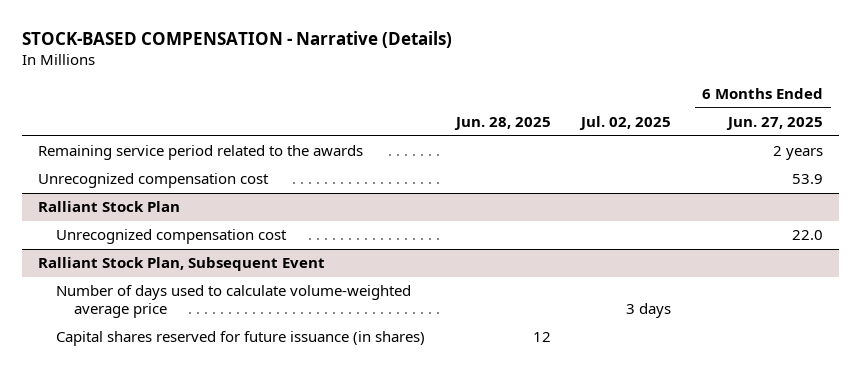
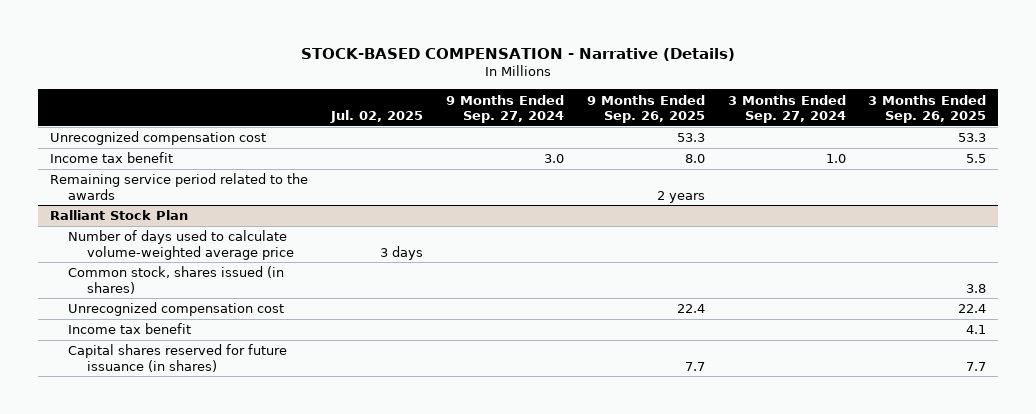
- | Jun. 28, 2025 | Jul. 02, 2025 | 6 Months Ended Jun. 27, 2025
+ | Jul. 02, 2025 | 9 Months Ended Sep. 27, 2024 | 9 Months Ended Sep. 26, 2025 | 3 Months Ended Sep. 27, 2024 | 3 Months Ended Sep. 26, 2025
+ Income tax benefit | | 3.0 | 8.0 | 1.0 | 5.5
moved down: Remaining service period related to the awards | | | 2 years | |
@ Ralliant Stock Plan
+ Number of days used to calculate volume-weighted average price | 3 days | | | |
+ Common stock, shares issued (in shares) | | | | | 3.8
- Ralliant Stock Plan, Subsequent Event
- Number of days used to calculate volume-weighted average price | | 3 days |
- Capital shares reserved for future issuance (in shares) | 12 | |
@ Ralliant Stock Plan
+ Income tax benefit | | | | | 4.1
+ Capital shares reserved for future issuance (in shares) | | | 7.7 | | 7.7

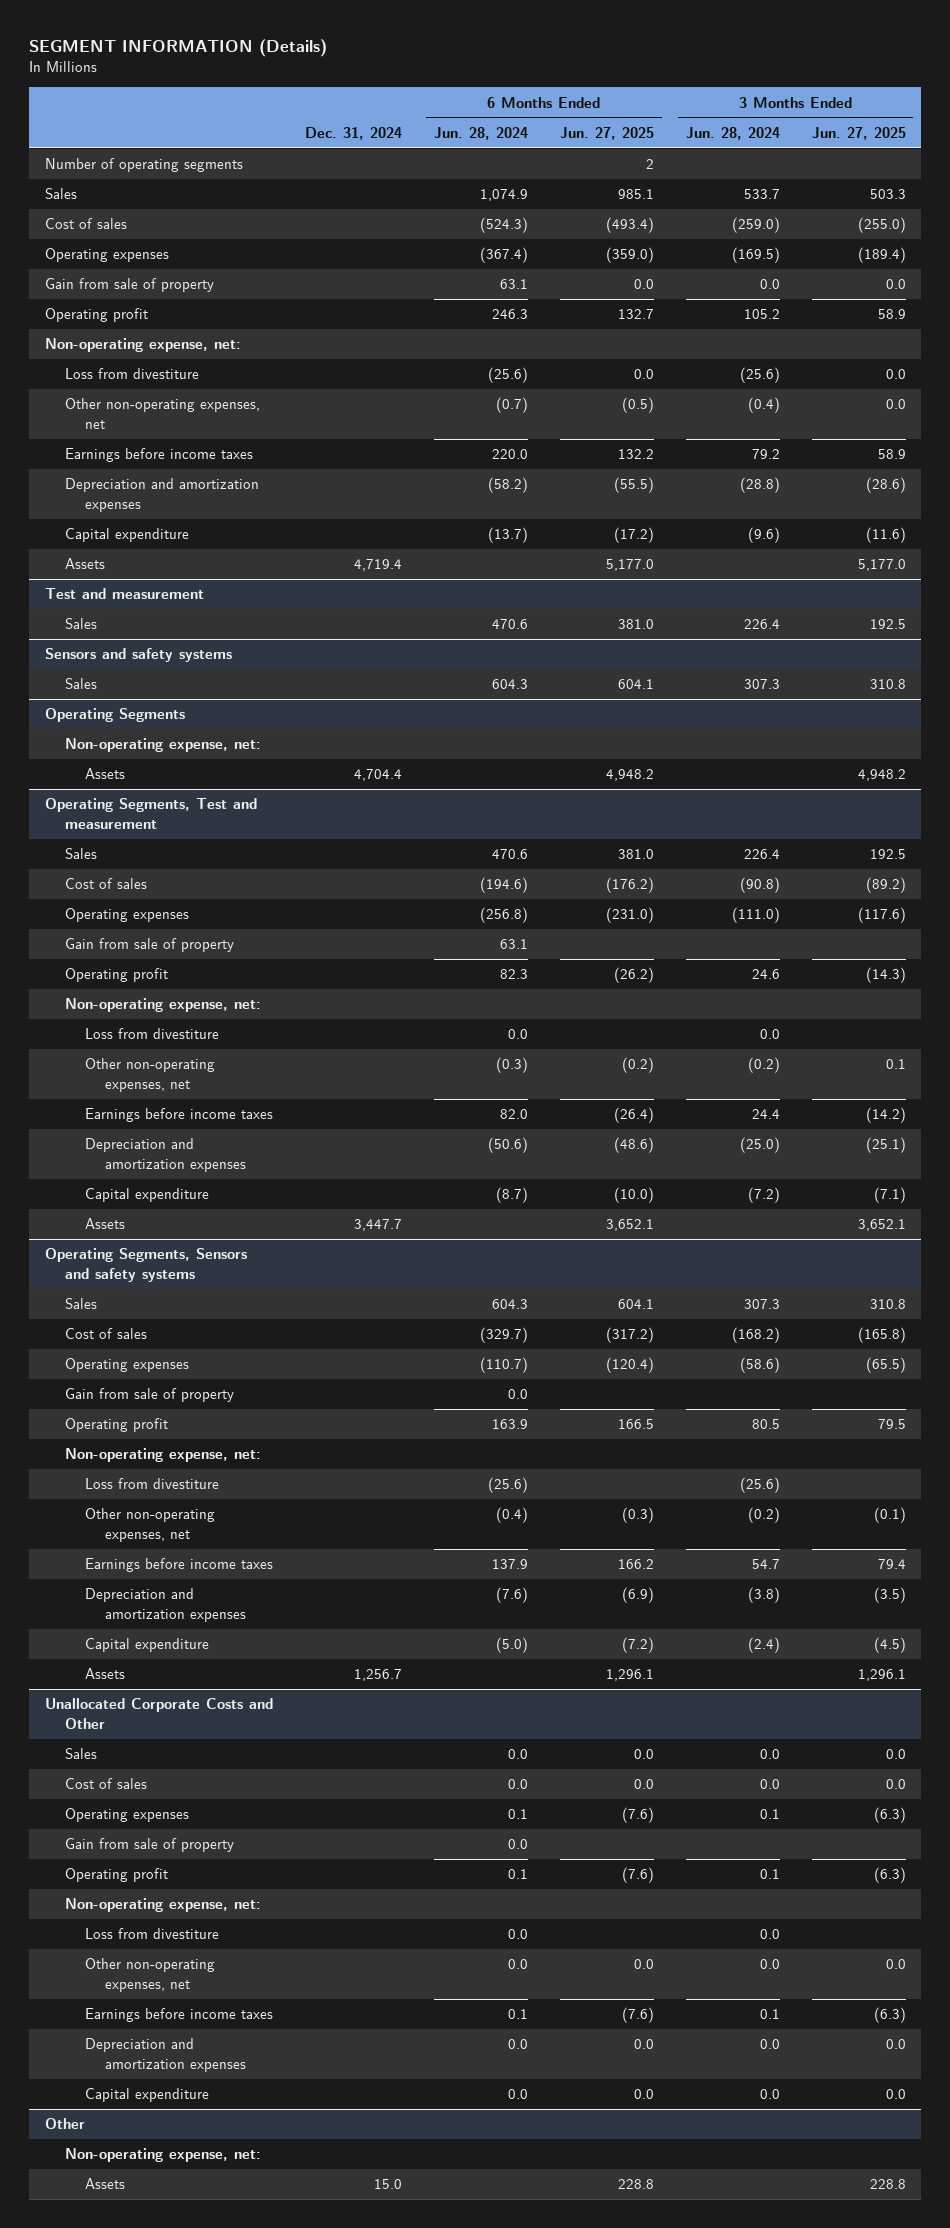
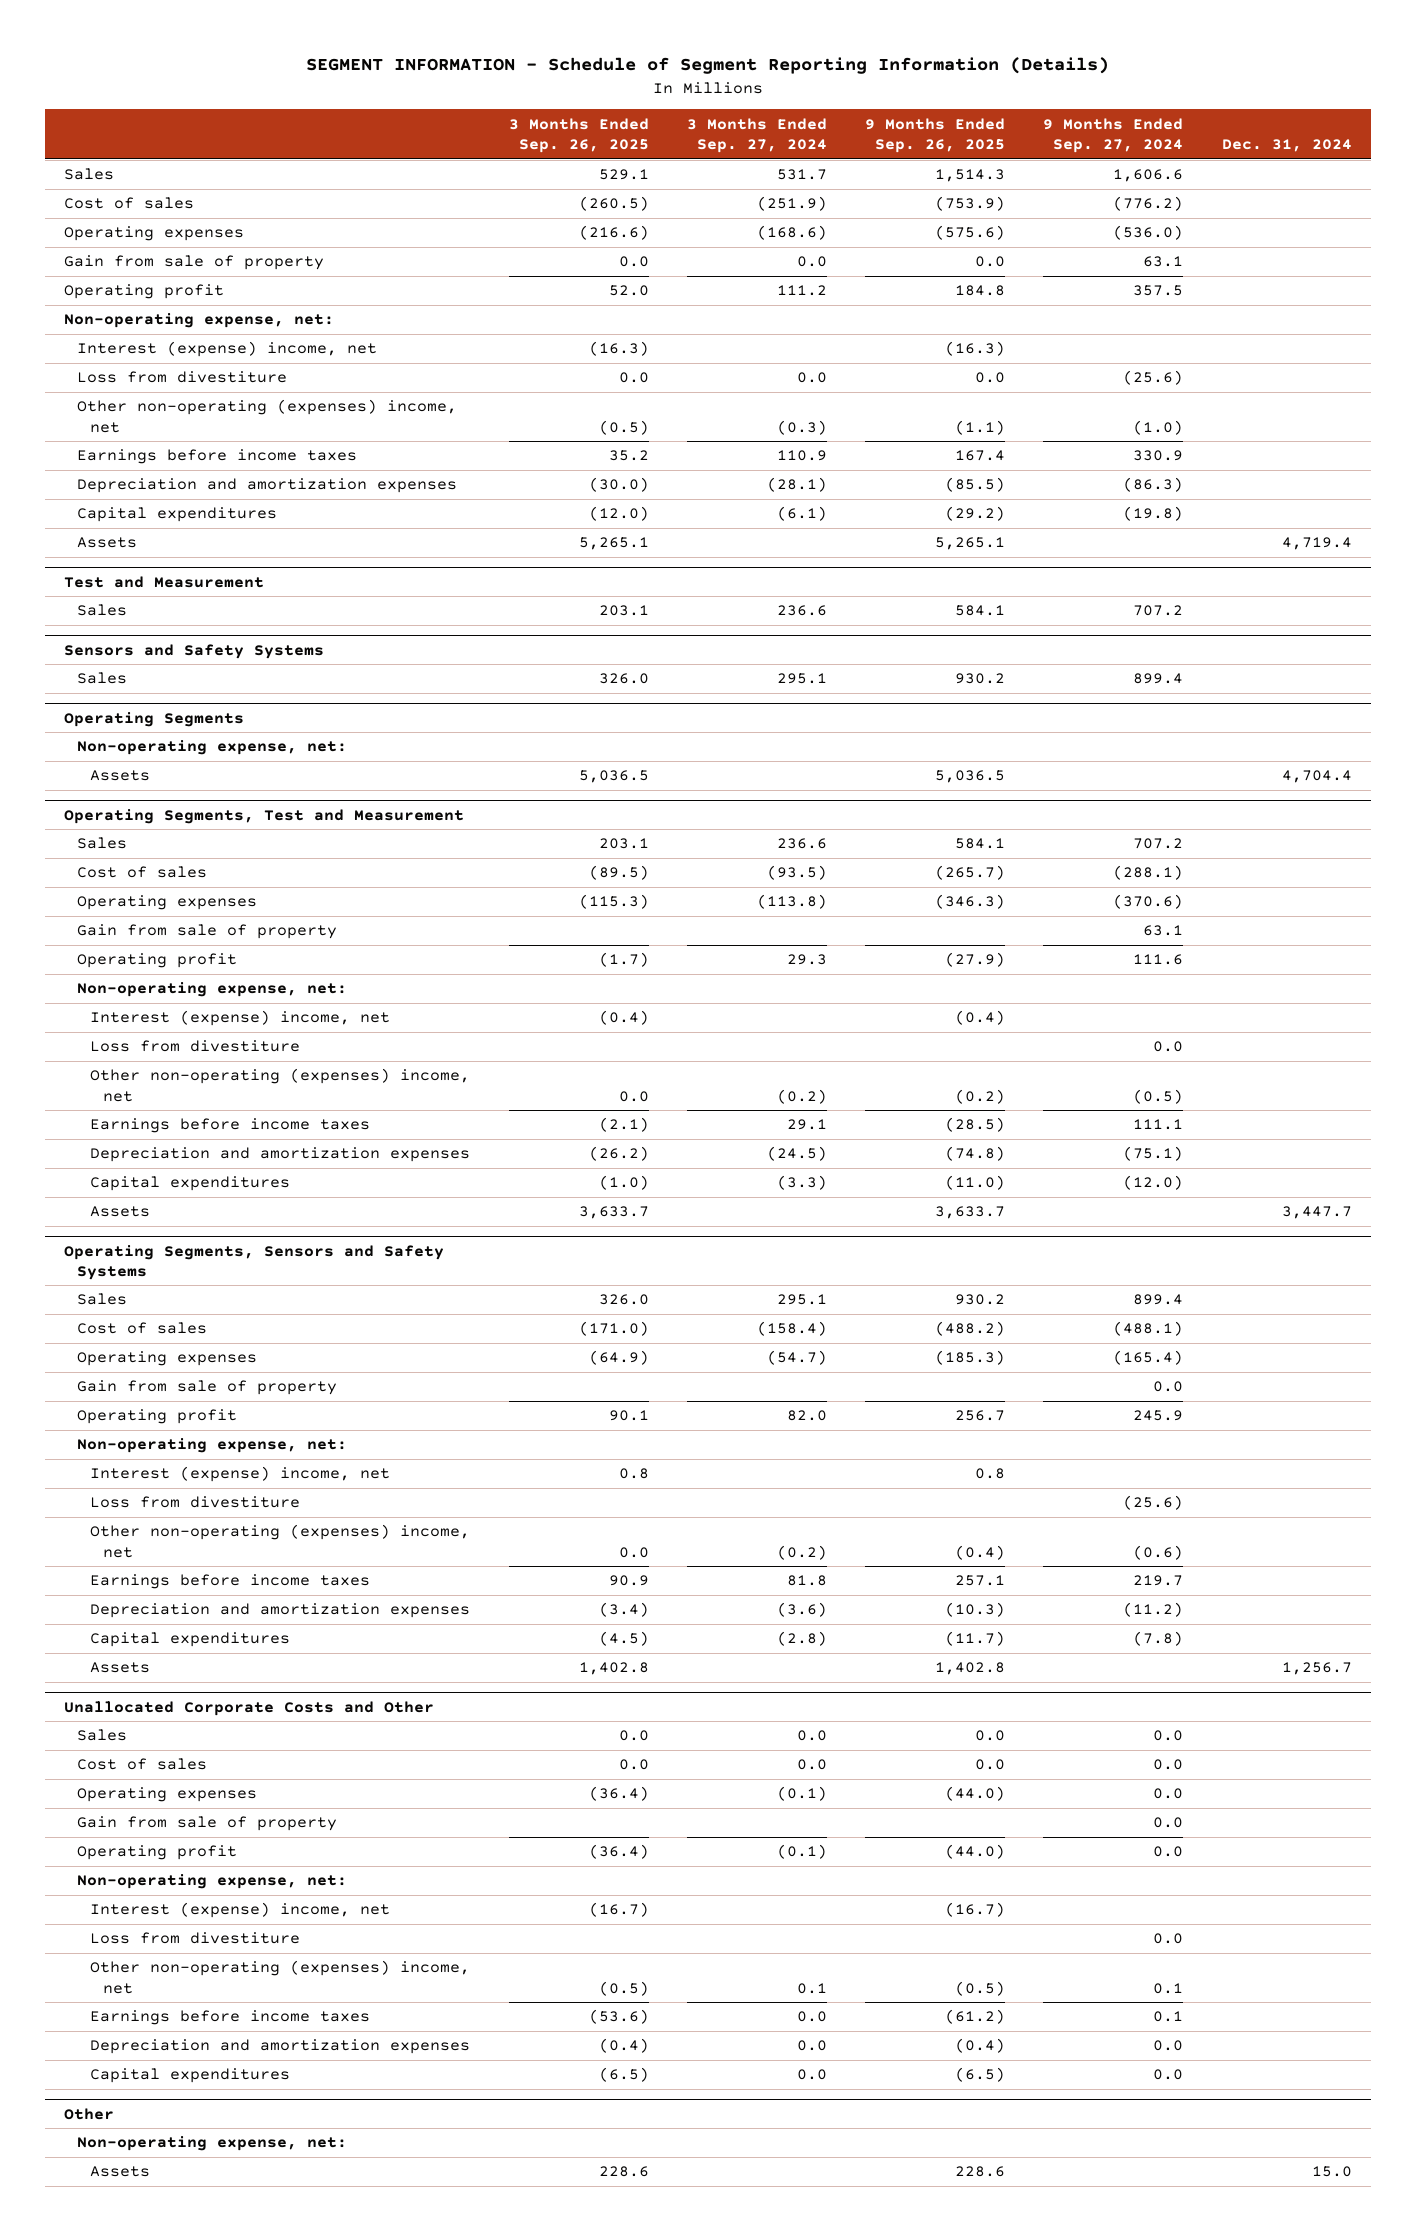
- SEGMENT INFORMATION (Details)
+ SEGMENT INFORMATION - Schedule of Segment Reporting Information (Details)
- | Dec. 31, 2024 | 6 Months Ended Jun. 28, 2024 | 6 Months Ended Jun. 27, 2025 | 3 Months Ended Jun. 28, 2024 | 3 Months Ended Jun. 27, 2025
+ | 3 Months Ended Sep. 26, 2025 | 3 Months Ended Sep. 27, 2024 | 9 Months Ended Sep. 26, 2025 | 9 Months Ended Sep. 27, 2024 | Dec. 31, 2024
- Number of operating segments | | | 2 | |
+ Interest (expense) income, net | (16.3) | | (16.3) | |
- Other non-operating expenses, net | | (0.7) | (0.5) | (0.4) | 0.0
+ Other non-operating (expenses) income, net | (0.5) | (0.3) | (1.1) | (1.0) |
- Capital expenditure | | (13.7) | (17.2) | (9.6) | (11.6)
+ Capital expenditures | (12.0) | (6.1) | (29.2) | (19.8) |
- Test and measurement
+ Test and Measurement
- Sensors and safety systems
+ Sensors and Safety Systems
- Operating Segments, Test and measurement
+ Operating Segments, Test and Measurement
+ Interest (expense) income, net | (0.4) | | (0.4) | |
- Other non-operating expenses, net | | (0.3) | (0.2) | (0.2) | 0.1
+ Other non-operating (expenses) income, net | 0.0 | (0.2) | (0.2) | (0.5) |
- Capital expenditure | | (8.7) | (10.0) | (7.2) | (7.1)
+ Capital expenditures | (1.0) | (3.3) | (11.0) | (12.0) |
- Operating Segments, Sensors and safety systems
+ Operating Segments, Sensors and Safety Systems
+ Interest (expense) income, net | 0.8 | | 0.8 | |
- Other non-operating expenses, net | | (0.4) | (0.3) | (0.2) | (0.1)
+ Other non-operating (expenses) income, net | 0.0 | (0.2) | (0.4) | (0.6) |
- Capital expenditure | | (5.0) | (7.2) | (2.4) | (4.5)
+ Capital expenditures | (4.5) | (2.8) | (11.7) | (7.8) |
@ Unallocated Corporate Costs and Other
+ Interest (expense) income, net | (16.7) | | (16.7) | |
- Other non-operating expenses, net | | 0.0 | 0.0 | 0.0 | 0.0
+ Other non-operating (expenses) income, net | (0.5) | 0.1 | (0.5) | 0.1 |
- Capital expenditure | | 0.0 | 0.0 | 0.0 | 0.0
+ Capital expenditures | (6.5) | 0.0 | (6.5) | 0.0 |

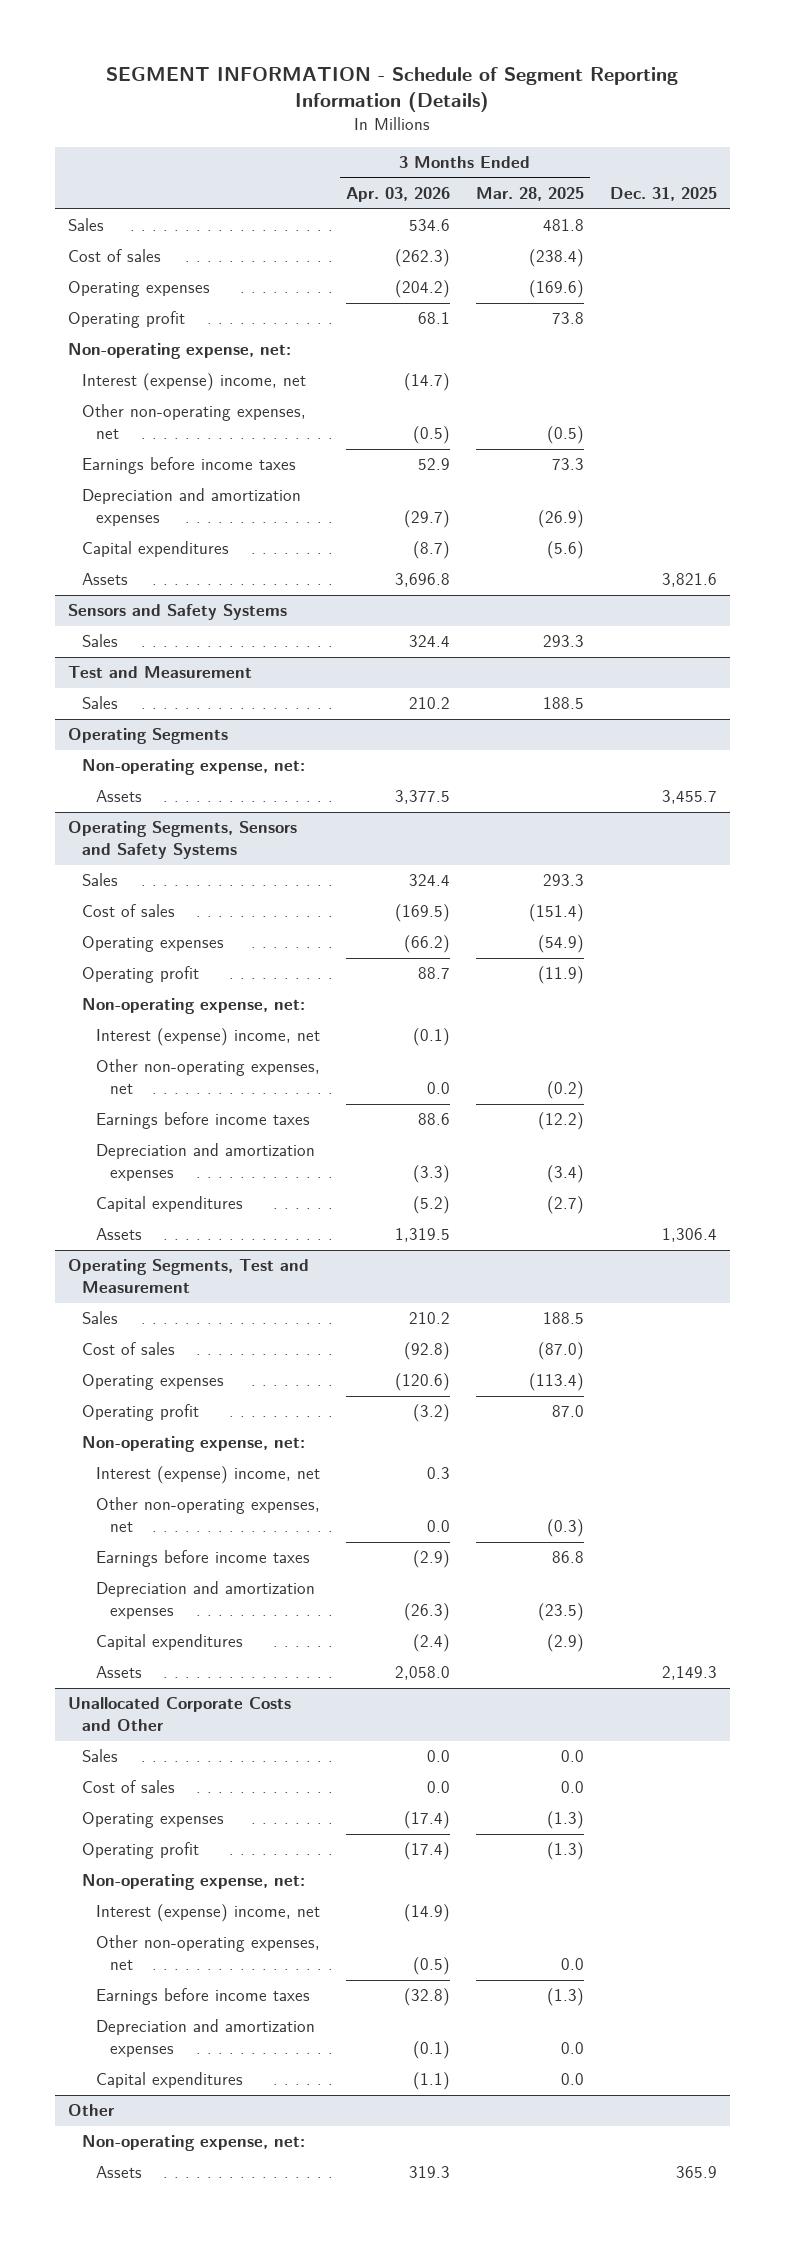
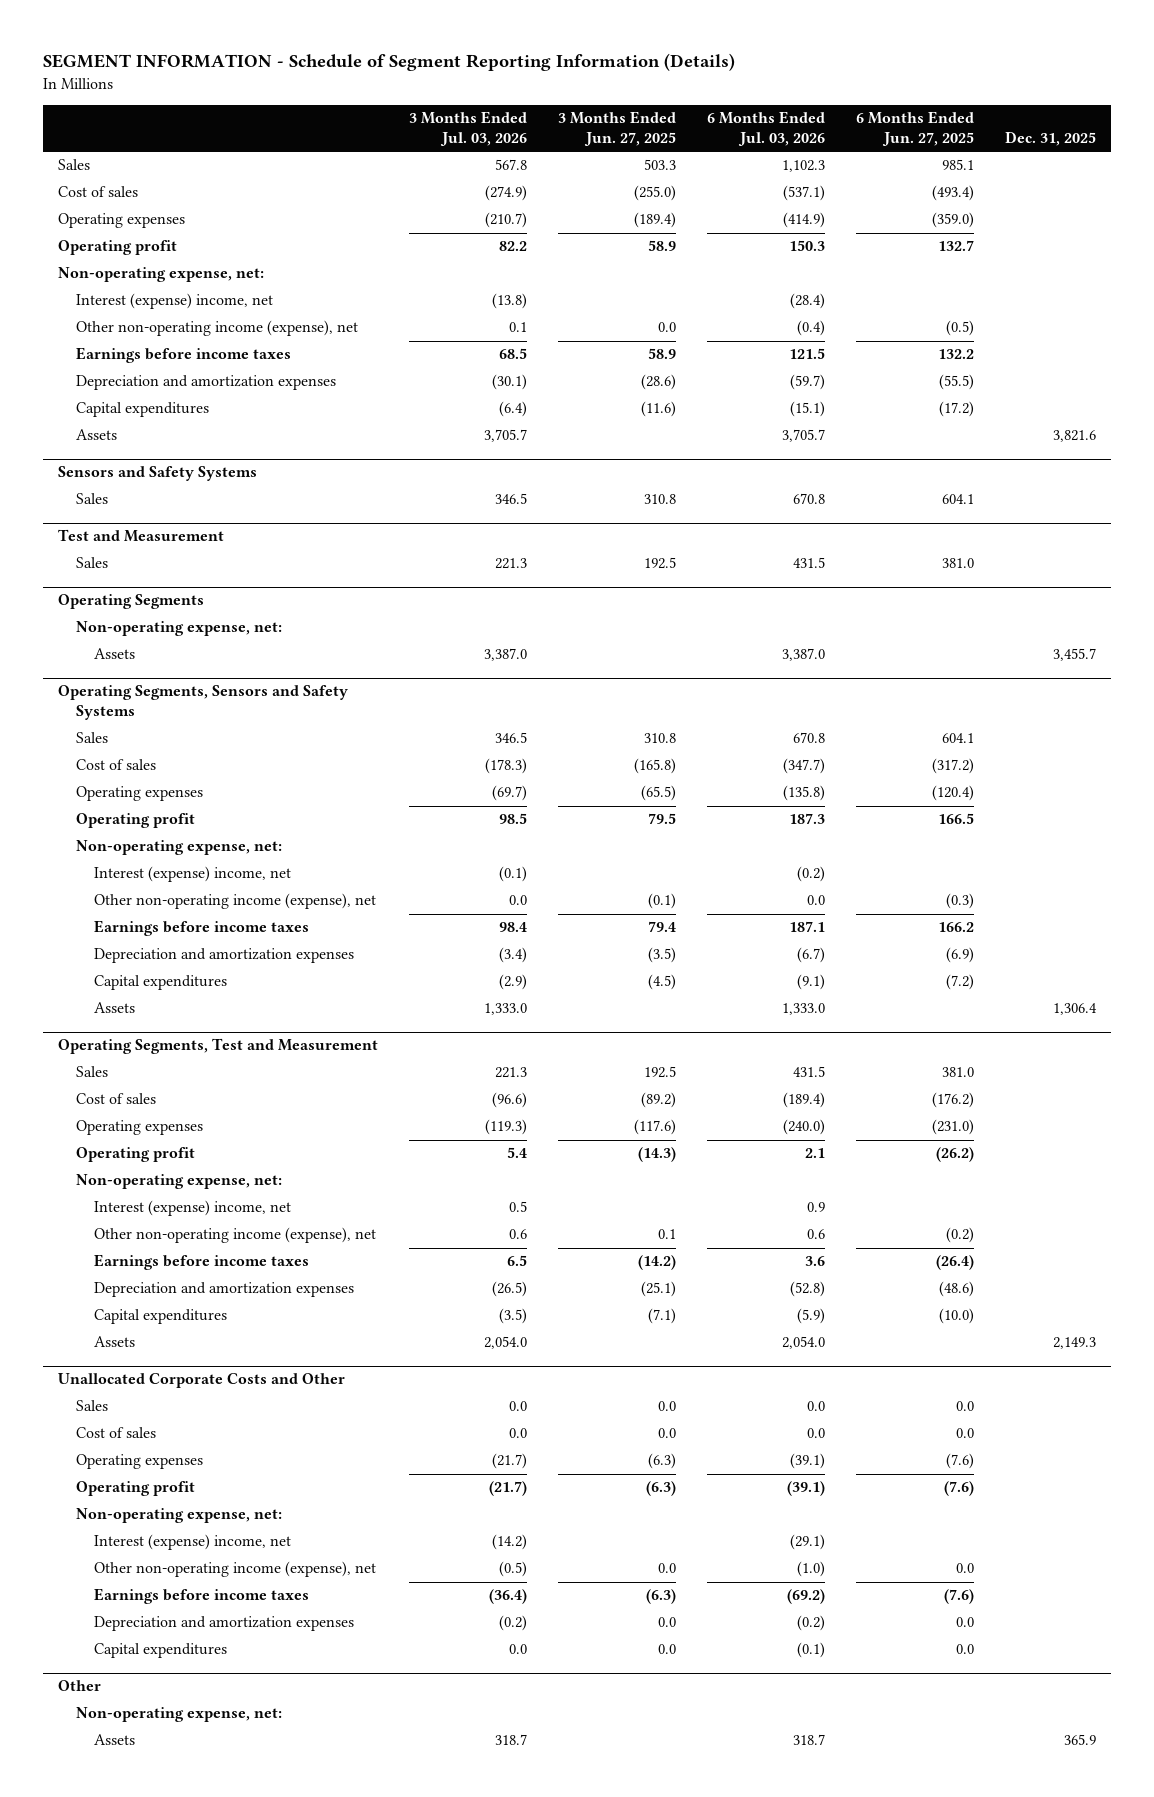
- | 3 Months Ended Apr. 03, 2026 | 3 Months Ended Mar. 28, 2025 | Dec. 31, 2025
+ | 3 Months Ended Jul. 03, 2026 | 3 Months Ended Jun. 27, 2025 | 6 Months Ended Jul. 03, 2026 | 6 Months Ended Jun. 27, 2025 | Dec. 31, 2025
- Other non-operating expenses, net | (0.5) | (0.5) |
+ Other non-operating income (expense), net | 0.1 | 0.0 | (0.4) | (0.5) |
@ Operating Segments, Sensors and Safety Systems
- Other non-operating expenses, net | 0.0 | (0.2) |
+ Other non-operating income (expense), net | 0.0 | (0.1) | 0.0 | (0.3) |
@ Operating Segments, Test and Measurement
- Other non-operating expenses, net | 0.0 | (0.3) |
+ Other non-operating income (expense), net | 0.6 | 0.1 | 0.6 | (0.2) |
@ Unallocated Corporate Costs and Other
- Other non-operating expenses, net | (0.5) | 0.0 |
+ Other non-operating income (expense), net | (0.5) | 0.0 | (1.0) | 0.0 |

